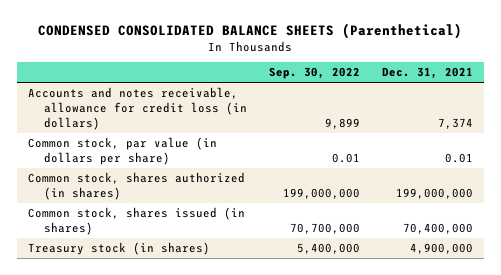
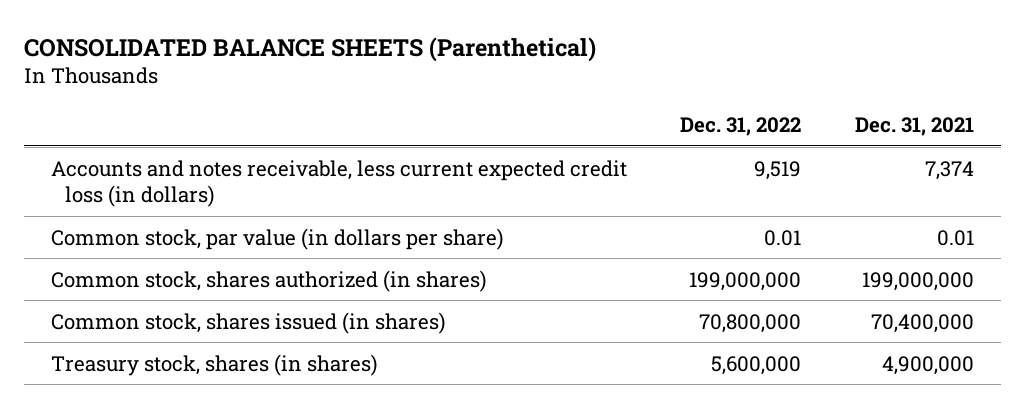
- CONDENSED CONSOLIDATED BALANCE SHEETS (Parenthetical)
+ CONSOLIDATED BALANCE SHEETS (Parenthetical)
- | Sep. 30, 2022 | Dec. 31, 2021
+ | Dec. 31, 2022 | Dec. 31, 2021
- Accounts and notes receivable, allowance for credit loss (in dollars) | 9,899 | 7,374
+ Accounts and notes receivable, less current expected credit loss (in dollars) | 9,519 | 7,374
- Treasury stock (in shares) | 5,400,000 | 4,900,000
+ Treasury stock, shares (in shares) | 5,600,000 | 4,900,000

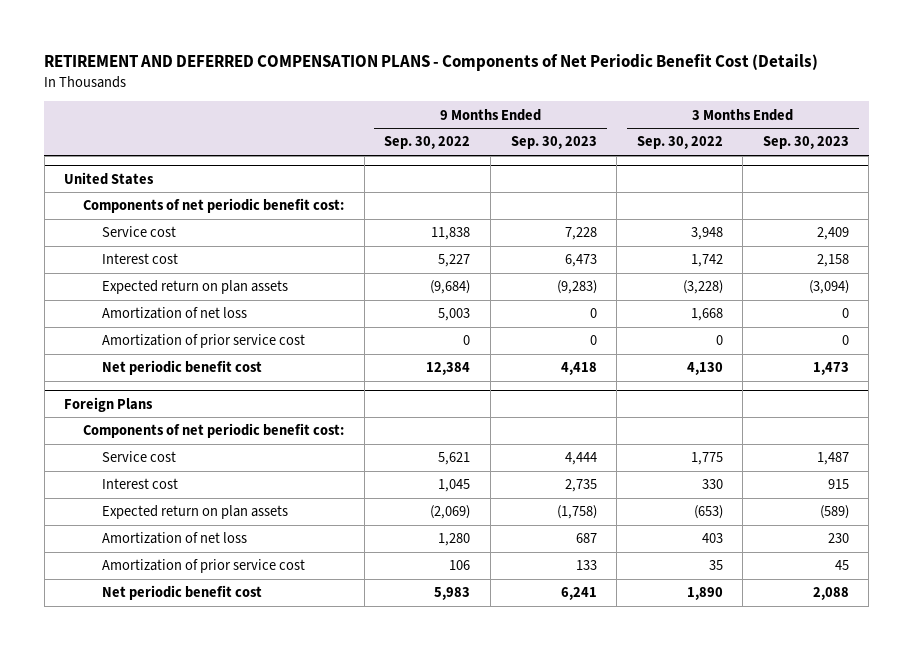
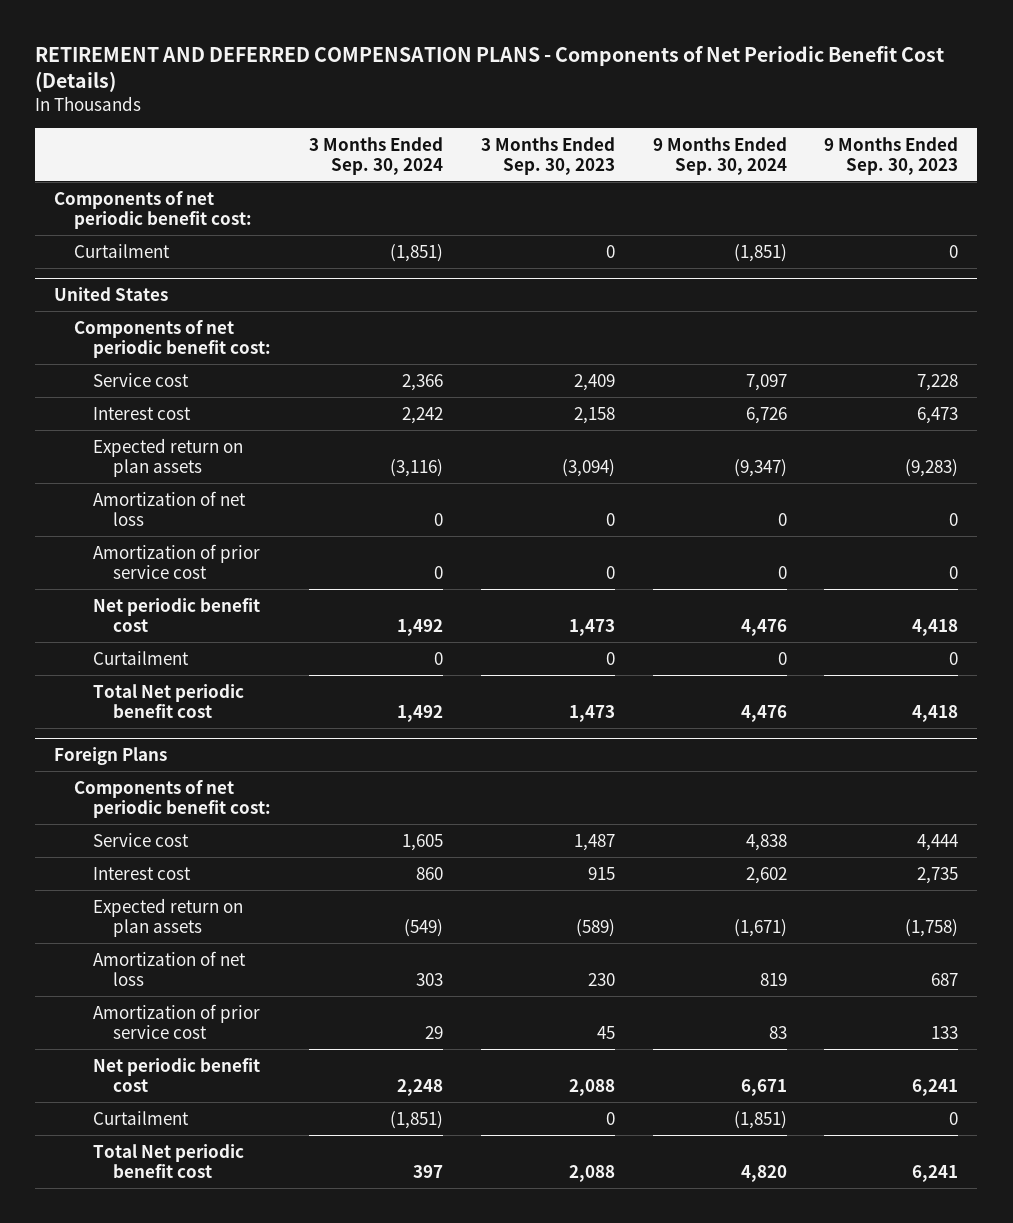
- | 9 Months Ended Sep. 30, 2022 | 9 Months Ended Sep. 30, 2023 | 3 Months Ended Sep. 30, 2022 | 3 Months Ended Sep. 30, 2023
+ | 3 Months Ended Sep. 30, 2024 | 3 Months Ended Sep. 30, 2023 | 9 Months Ended Sep. 30, 2024 | 9 Months Ended Sep. 30, 2023
+ Components of net periodic benefit cost:
+ Curtailment | (1,851) | 0 | (1,851) | 0
@ United States
+ Curtailment | 0 | 0 | 0 | 0
+ Total Net periodic benefit cost | 1,492 | 1,473 | 4,476 | 4,418
@ Foreign Plans
+ Curtailment | (1,851) | 0 | (1,851) | 0
+ Total Net periodic benefit cost | 397 | 2,088 | 4,820 | 6,241

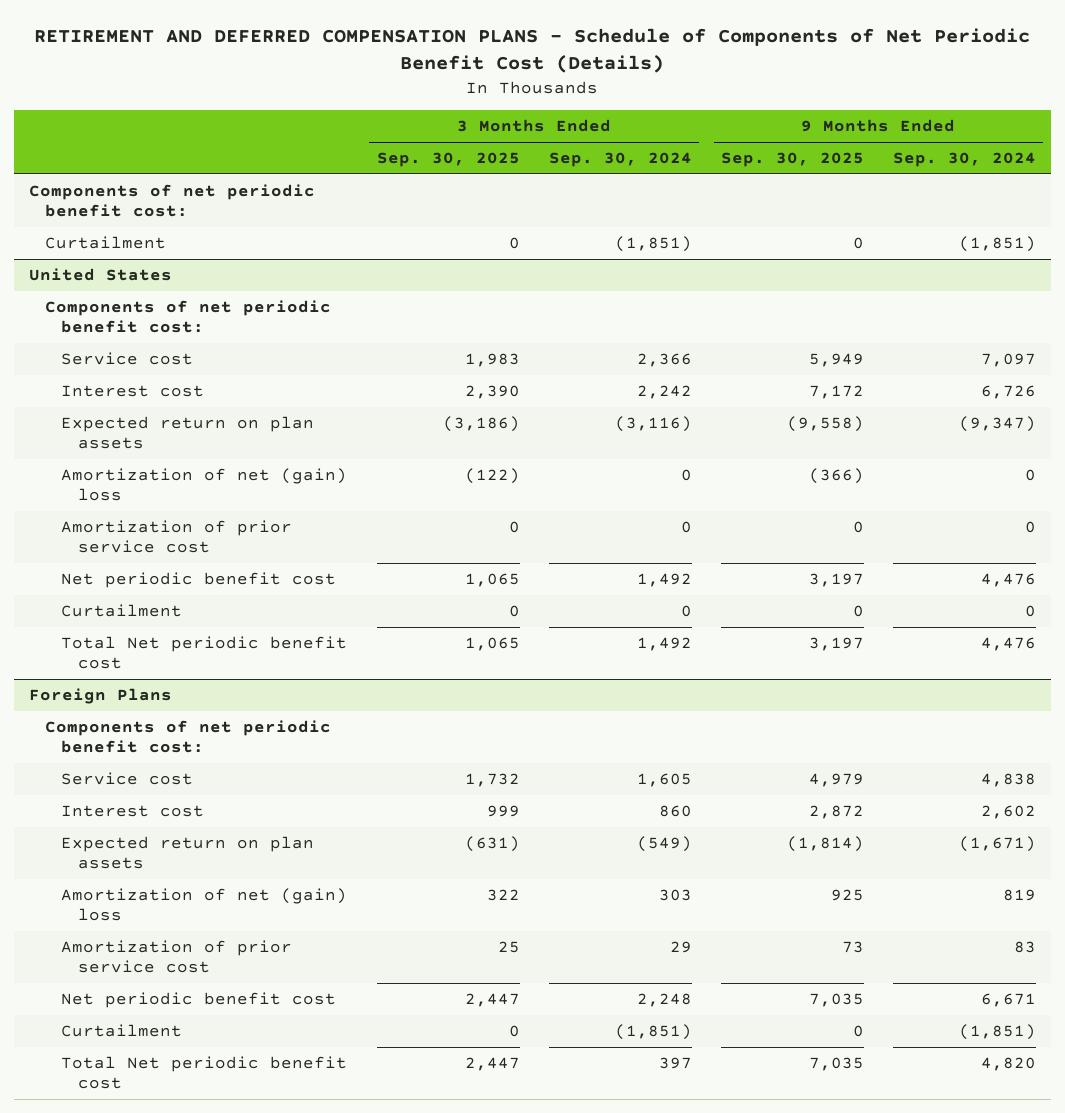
- RETIREMENT AND DEFERRED COMPENSATION PLANS - Components of Net Periodic Benefit Cost (Details)
+ RETIREMENT AND DEFERRED COMPENSATION PLANS - Schedule of Components of Net Periodic Benefit Cost (Details)
- | 3 Months Ended Sep. 30, 2024 | 3 Months Ended Sep. 30, 2023 | 9 Months Ended Sep. 30, 2024 | 9 Months Ended Sep. 30, 2023
+ | 3 Months Ended Sep. 30, 2025 | 3 Months Ended Sep. 30, 2024 | 9 Months Ended Sep. 30, 2025 | 9 Months Ended Sep. 30, 2024
@ United States
- Amortization of net loss | 0 | 0 | 0 | 0
+ Amortization of net (gain) loss | (122) | 0 | (366) | 0
@ Foreign Plans
- Amortization of net loss | 303 | 230 | 819 | 687
+ Amortization of net (gain) loss | 322 | 303 | 925 | 819

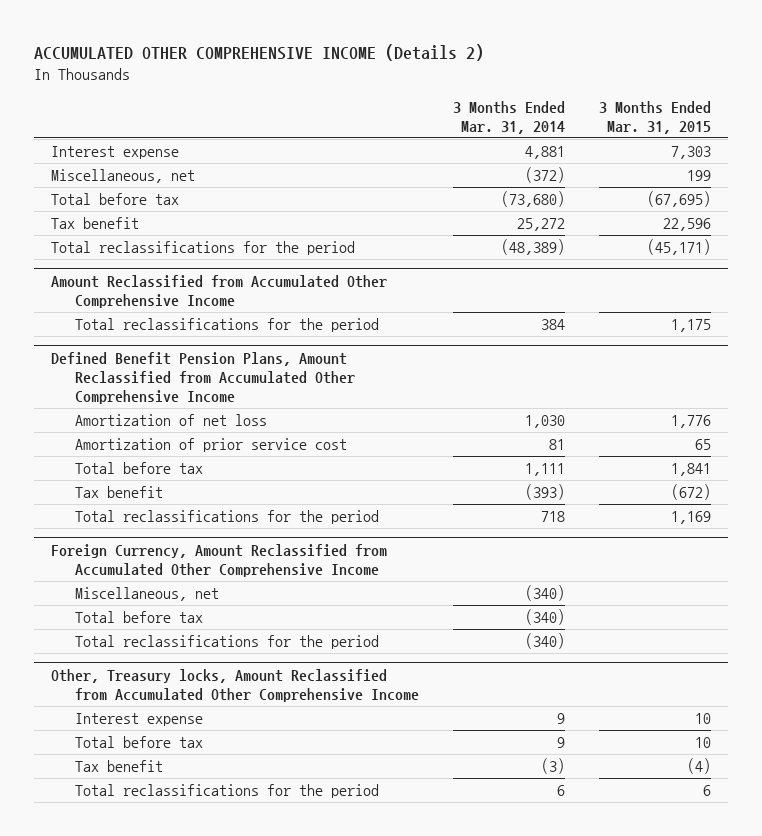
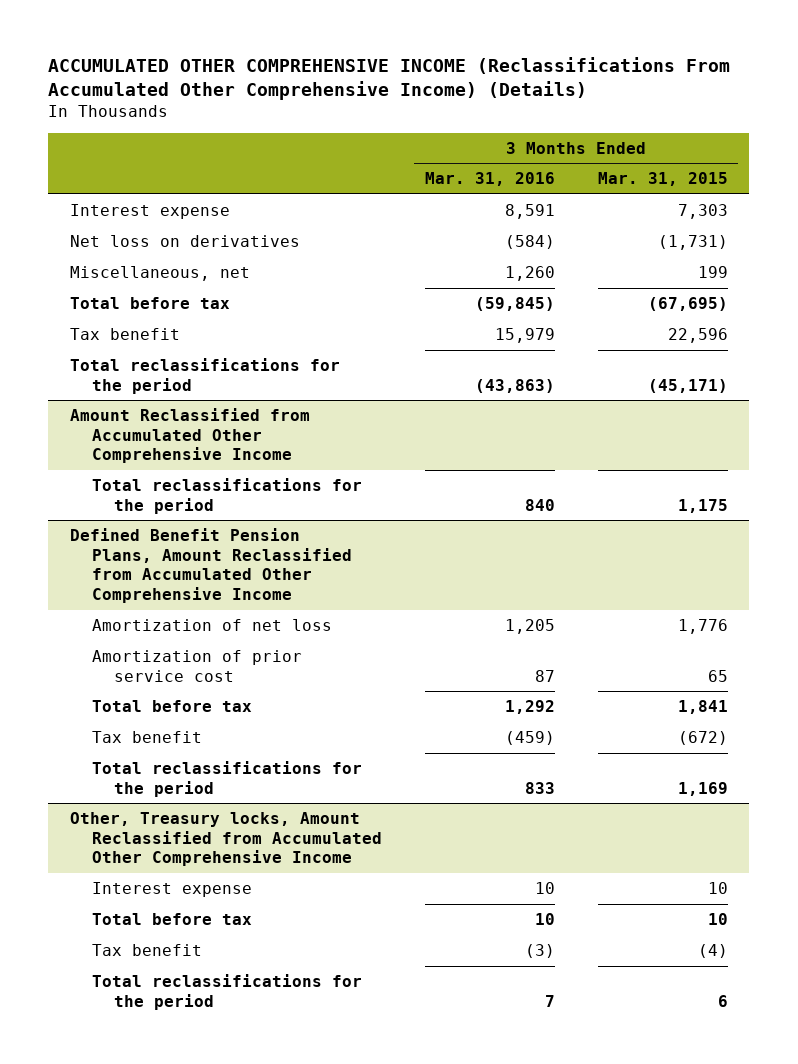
- ACCUMULATED OTHER COMPREHENSIVE INCOME (Details 2)
+ ACCUMULATED OTHER COMPREHENSIVE INCOME (Reclassifications From Accumulated Other Comprehensive Income) (Details)
- | 3 Months Ended Mar. 31, 2014 | 3 Months Ended Mar. 31, 2015
+ | 3 Months Ended Mar. 31, 2016 | 3 Months Ended Mar. 31, 2015
+ Net loss on derivatives | (584) | (1,731)
- Foreign Currency, Amount Reclassified from Accumulated Other Comprehensive Income
- Miscellaneous, net | (340) |
- Total before tax | (340) |
- Total reclassifications for the period | (340) |

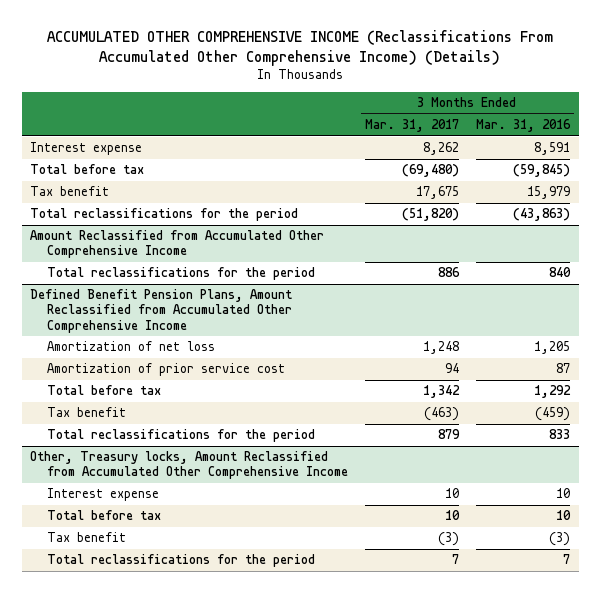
- | 3 Months Ended Mar. 31, 2016 | 3 Months Ended Mar. 31, 2015
+ | 3 Months Ended Mar. 31, 2017 | 3 Months Ended Mar. 31, 2016
- Net loss on derivatives | (584) | (1,731)
- Miscellaneous, net | 1,260 | 199

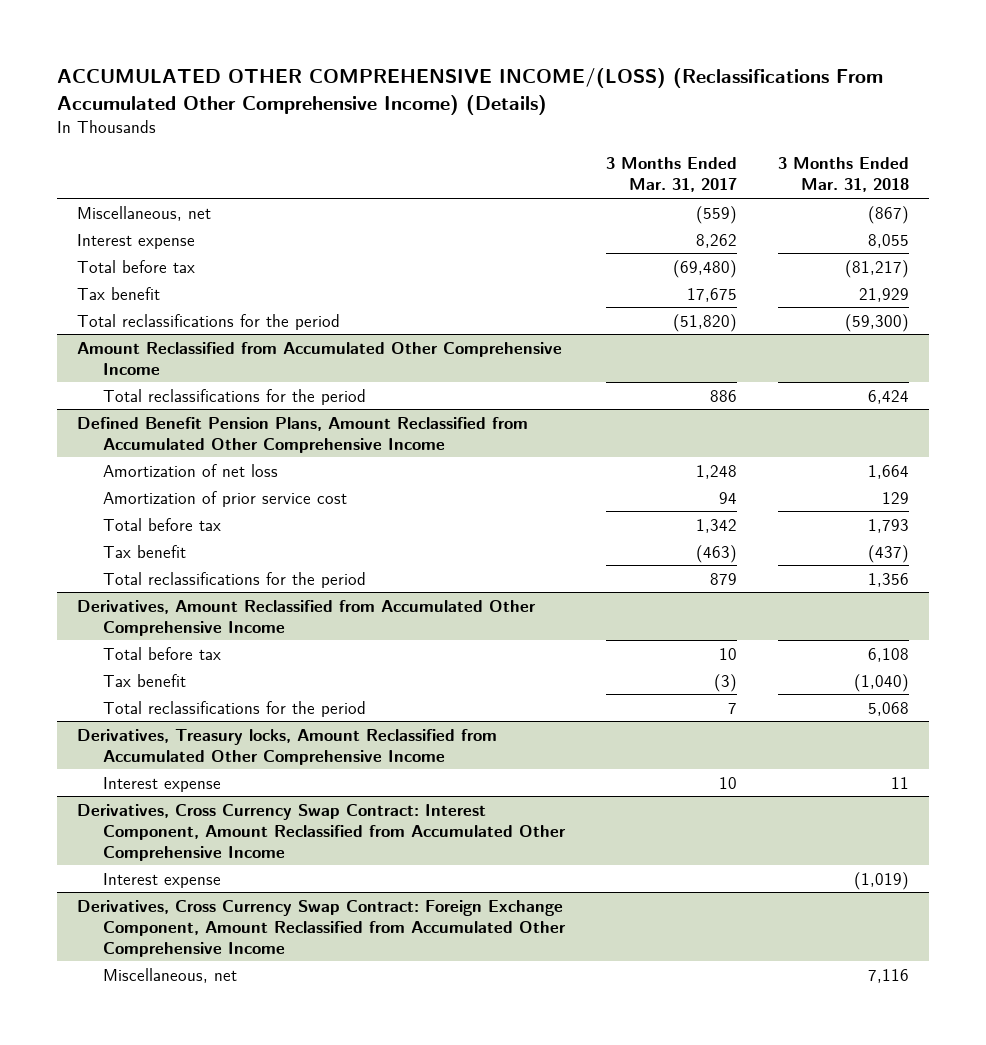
- ACCUMULATED OTHER COMPREHENSIVE INCOME (Reclassifications From Accumulated Other Comprehensive Income) (Details)
+ ACCUMULATED OTHER COMPREHENSIVE INCOME/(LOSS) (Reclassifications From Accumulated Other Comprehensive Income) (Details)
- | 3 Months Ended Mar. 31, 2017 | 3 Months Ended Mar. 31, 2016
+ | 3 Months Ended Mar. 31, 2017 | 3 Months Ended Mar. 31, 2018
+ Miscellaneous, net | (559) | (867)
- Other, Treasury locks, Amount Reclassified from Accumulated Other Comprehensive Income
- Interest expense | 10 | 10
+ Derivatives, Amount Reclassified from Accumulated Other Comprehensive Income
+ Derivatives, Treasury locks, Amount Reclassified from Accumulated Other Comprehensive Income
+ Interest expense | 10 | 11
+ Derivatives, Cross Currency Swap Contract: Interest Component, Amount Reclassified from Accumulated Other Comprehensive Income
+ Interest expense | | (1,019)
+ Derivatives, Cross Currency Swap Contract: Foreign Exchange Component, Amount Reclassified from Accumulated Other Comprehensive Income
+ Miscellaneous, net | | 7,116

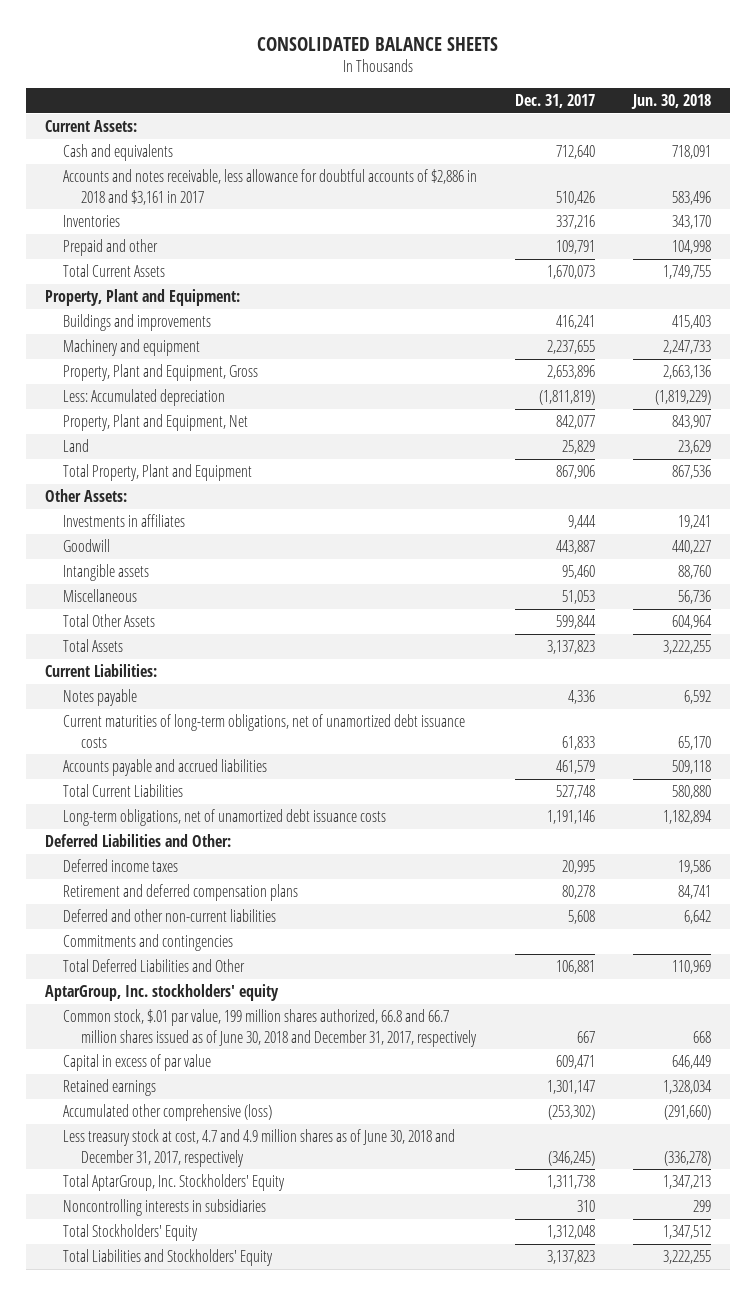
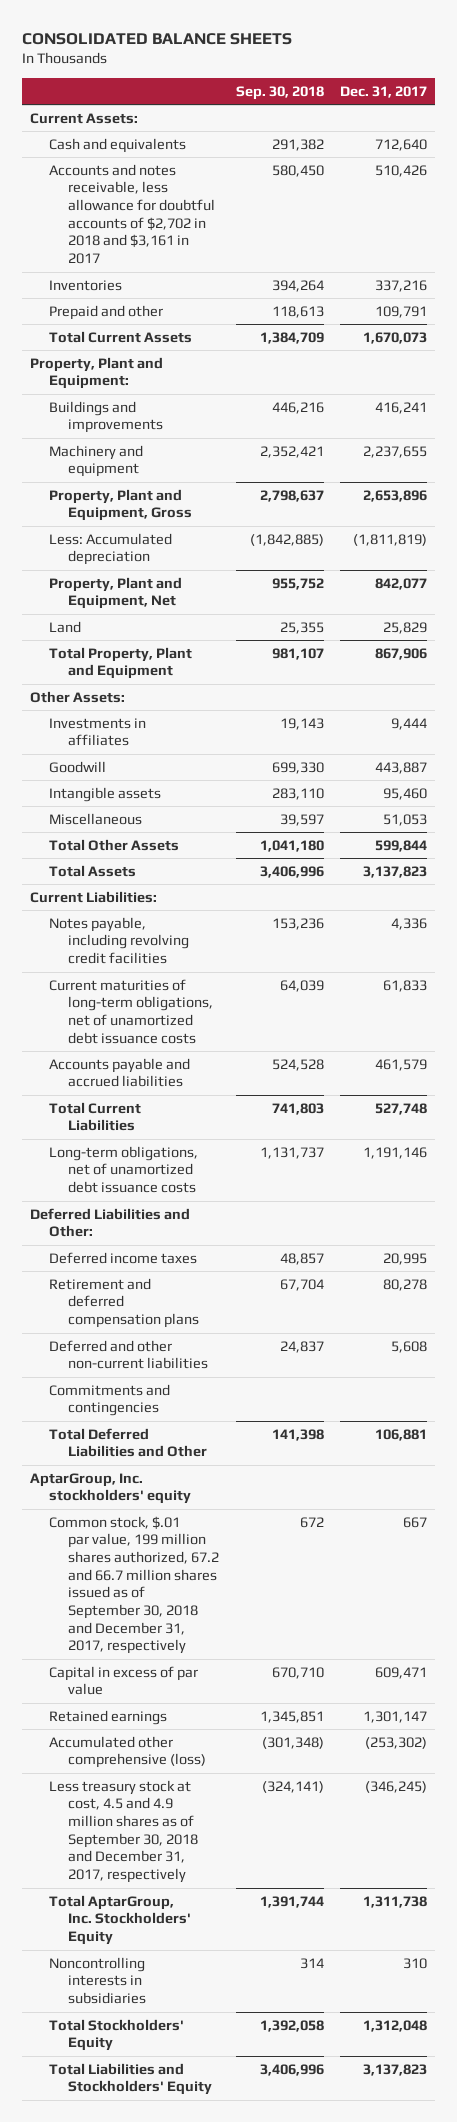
- | Dec. 31, 2017 | Jun. 30, 2018
+ | Sep. 30, 2018 | Dec. 31, 2017
- Accounts and notes receivable, less allowance for doubtful accounts of $2,886 in 2018 and $3,161 in 2017 | 510,426 | 583,496
+ Accounts and notes receivable, less allowance for doubtful accounts of $2,702 in 2018 and $3,161 in 2017 | 580,450 | 510,426
- Notes payable | 4,336 | 6,592
+ Notes payable, including revolving credit facilities | 153,236 | 4,336
- Common stock, $.01 par value, 199 million shares authorized, 66.8 and 66.7 million shares issued as of June 30, 2018 and December 31, 2017, respectively | 667 | 668
+ Common stock, $.01 par value, 199 million shares authorized, 67.2 and 66.7 million shares issued as of September 30, 2018 and December 31, 2017, respectively | 672 | 667
- Less treasury stock at cost, 4.7 and 4.9 million shares as of June 30, 2018 and December 31, 2017, respectively | (346,245) | (336,278)
+ Less treasury stock at cost, 4.5 and 4.9 million shares as of September 30, 2018 and December 31, 2017, respectively | (324,141) | (346,245)

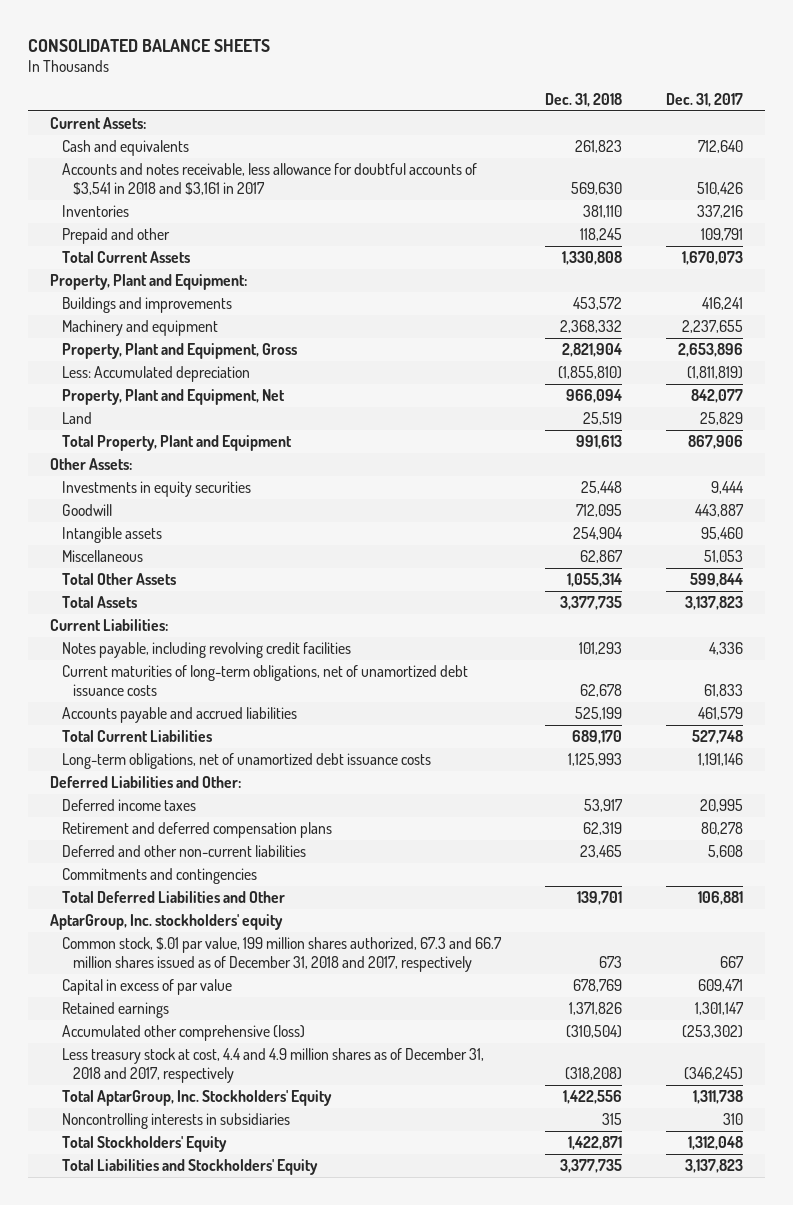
- | Sep. 30, 2018 | Dec. 31, 2017
+ | Dec. 31, 2018 | Dec. 31, 2017
- Accounts and notes receivable, less allowance for doubtful accounts of $2,702 in 2018 and $3,161 in 2017 | 580,450 | 510,426
+ Accounts and notes receivable, less allowance for doubtful accounts of $3,541 in 2018 and $3,161 in 2017 | 569,630 | 510,426
- Investments in affiliates | 19,143 | 9,444
+ Investments in equity securities | 25,448 | 9,444
- Common stock, $.01 par value, 199 million shares authorized, 67.2 and 66.7 million shares issued as of September 30, 2018 and December 31, 2017, respectively | 672 | 667
+ Common stock, $.01 par value, 199 million shares authorized, 67.3 and 66.7 million shares issued as of December 31, 2018 and 2017, respectively | 673 | 667
- Less treasury stock at cost, 4.5 and 4.9 million shares as of September 30, 2018 and December 31, 2017, respectively | (324,141) | (346,245)
+ Less treasury stock at cost, 4.4 and 4.9 million shares as of December 31, 2018 and 2017, respectively | (318,208) | (346,245)

